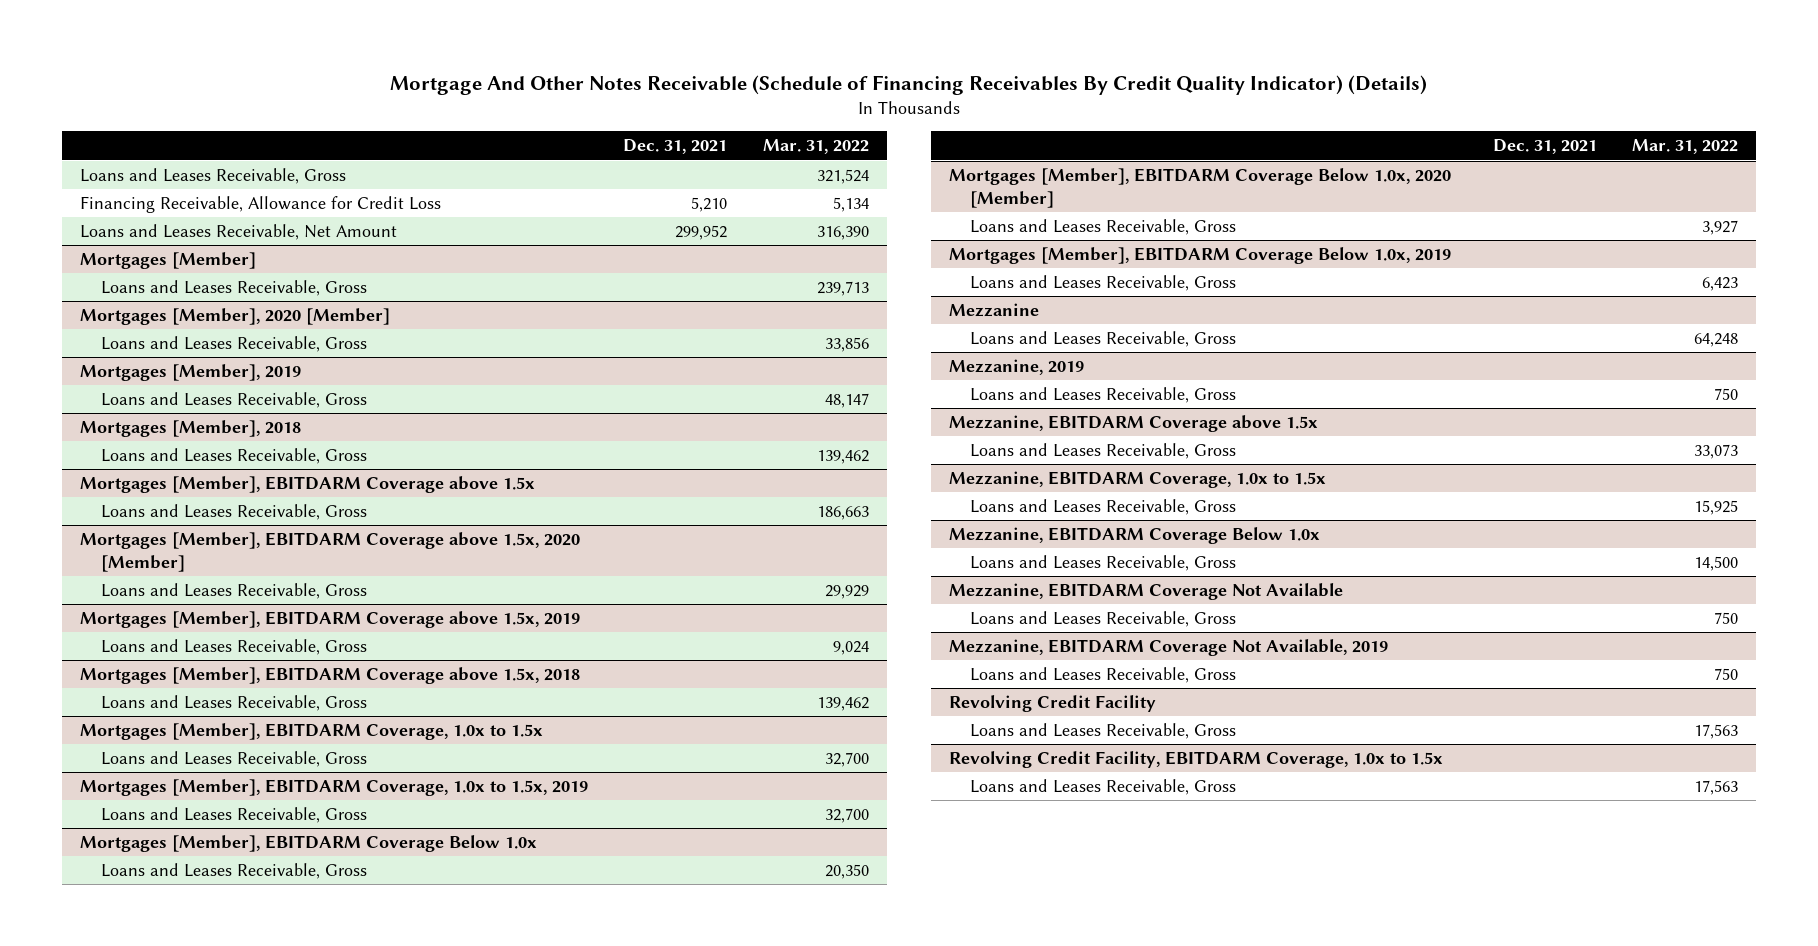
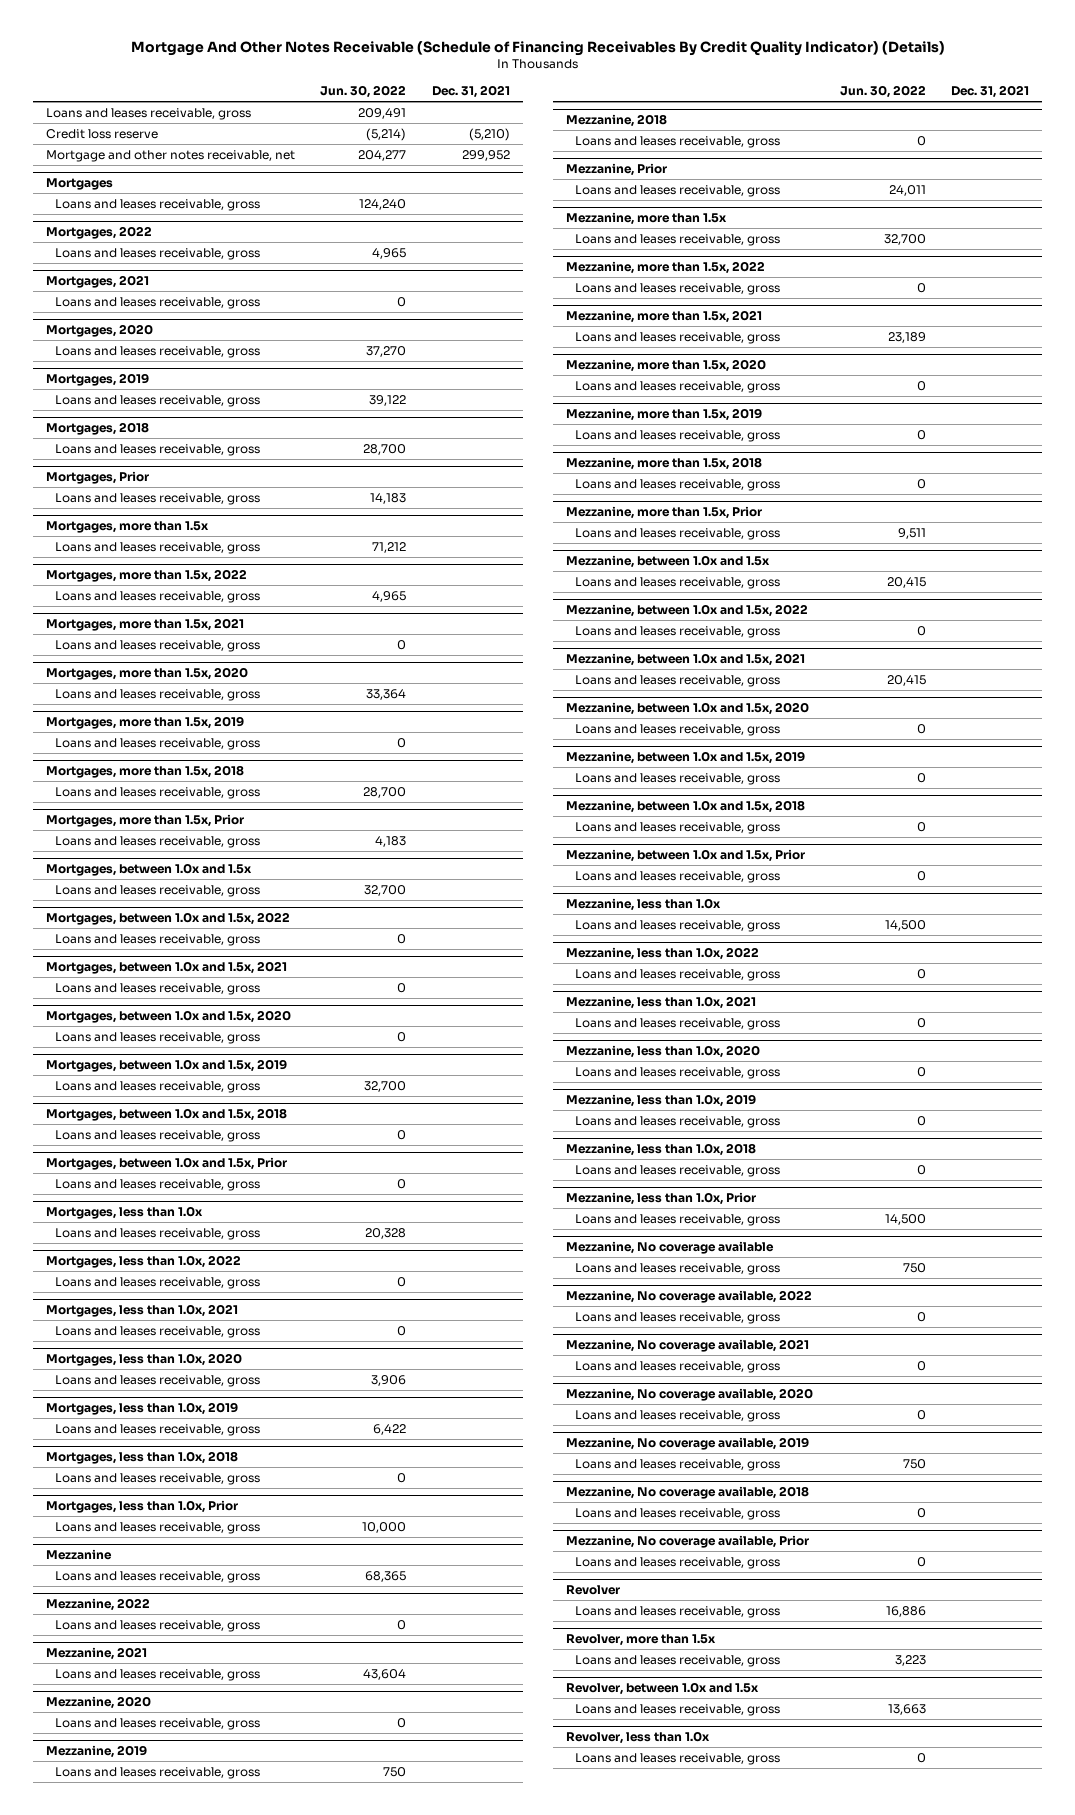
- | Dec. 31, 2021 | Mar. 31, 2022
+ | Jun. 30, 2022 | Dec. 31, 2021
- Loans and Leases Receivable, Gross | | 321,524
- Financing Receivable, Allowance for Credit Loss | 5,210 | 5,134
- Loans and Leases Receivable, Net Amount | 299,952 | 316,390
- Mortgages [Member]
- Loans and Leases Receivable, Gross | | 239,713
- Mortgages [Member], 2020 [Member]
- Loans and Leases Receivable, Gross | | 33,856
- Mortgages [Member], 2019
- Loans and Leases Receivable, Gross | | 48,147
- Mortgages [Member], 2018
- Loans and Leases Receivable, Gross | | 139,462
- Mortgages [Member], EBITDARM Coverage above 1.5x
- Loans and Leases Receivable, Gross | | 186,663
- Mortgages [Member], EBITDARM Coverage above 1.5x, 2020 [Member]
- Loans and Leases Receivable, Gross | | 29,929
- Mortgages [Member], EBITDARM Coverage above 1.5x, 2019
- Loans and Leases Receivable, Gross | | 9,024
- Mortgages [Member], EBITDARM Coverage above 1.5x, 2018
- Loans and Leases Receivable, Gross | | 139,462
- Mortgages [Member], EBITDARM Coverage, 1.0x to 1.5x
- Loans and Leases Receivable, Gross | | 32,700
- Mortgages [Member], EBITDARM Coverage, 1.0x to 1.5x, 2019
- Loans and Leases Receivable, Gross | | 32,700
- Mortgages [Member], EBITDARM Coverage Below 1.0x
- Loans and Leases Receivable, Gross | | 20,350
- Mortgages [Member], EBITDARM Coverage Below 1.0x, 2020 [Member]
- Loans and Leases Receivable, Gross | | 3,927
- Mortgages [Member], EBITDARM Coverage Below 1.0x, 2019
- Loans and Leases Receivable, Gross | | 6,423
+ Loans and leases receivable, gross | 209,491 |
+ Credit loss reserve | (5,214) | (5,210)
+ Mortgage and other notes receivable, net | 204,277 | 299,952
+ Mortgages
+ Loans and leases receivable, gross | 124,240 |
+ Mortgages, 2022
+ Loans and leases receivable, gross | 4,965 |
+ Mortgages, 2021
+ Loans and leases receivable, gross | 0 |
+ Mortgages, 2020
+ Loans and leases receivable, gross | 37,270 |
+ Mortgages, 2019
+ Loans and leases receivable, gross | 39,122 |
+ Mortgages, 2018
+ Loans and leases receivable, gross | 28,700 |
+ Mortgages, Prior
+ Loans and leases receivable, gross | 14,183 |
+ Mortgages, more than 1.5x
+ Loans and leases receivable, gross | 71,212 |
+ Mortgages, more than 1.5x, 2022
+ Loans and leases receivable, gross | 4,965 |
+ Mortgages, more than 1.5x, 2021
+ Loans and leases receivable, gross | 0 |
+ Mortgages, more than 1.5x, 2020
+ Loans and leases receivable, gross | 33,364 |
+ Mortgages, more than 1.5x, 2019
+ Loans and leases receivable, gross | 0 |
+ Mortgages, more than 1.5x, 2018
+ Loans and leases receivable, gross | 28,700 |
+ Mortgages, more than 1.5x, Prior
+ Loans and leases receivable, gross | 4,183 |
+ Mortgages, between 1.0x and 1.5x
+ Loans and leases receivable, gross | 32,700 |
+ Mortgages, between 1.0x and 1.5x, 2022
+ Loans and leases receivable, gross | 0 |
+ Mortgages, between 1.0x and 1.5x, 2021
+ Loans and leases receivable, gross | 0 |
+ Mortgages, between 1.0x and 1.5x, 2020
+ Loans and leases receivable, gross | 0 |
+ Mortgages, between 1.0x and 1.5x, 2019
+ Loans and leases receivable, gross | 32,700 |
+ Mortgages, between 1.0x and 1.5x, 2018
+ Loans and leases receivable, gross | 0 |
+ Mortgages, between 1.0x and 1.5x, Prior
+ Loans and leases receivable, gross | 0 |
+ Mortgages, less than 1.0x
+ Loans and leases receivable, gross | 20,328 |
+ Mortgages, less than 1.0x, 2022
+ Loans and leases receivable, gross | 0 |
+ Mortgages, less than 1.0x, 2021
+ Loans and leases receivable, gross | 0 |
+ Mortgages, less than 1.0x, 2020
+ Loans and leases receivable, gross | 3,906 |
+ Mortgages, less than 1.0x, 2019
+ Loans and leases receivable, gross | 6,422 |
+ Mortgages, less than 1.0x, 2018
+ Loans and leases receivable, gross | 0 |
+ Mortgages, less than 1.0x, Prior
+ Loans and leases receivable, gross | 10,000 |
@ Mezzanine
- Loans and Leases Receivable, Gross | | 64,248
+ Loans and leases receivable, gross | 68,365 |
+ Mezzanine, 2022
+ Loans and leases receivable, gross | 0 |
+ Mezzanine, 2021
+ Loans and leases receivable, gross | 43,604 |
+ Mezzanine, 2020
+ Loans and leases receivable, gross | 0 |
@ Mezzanine, 2019
- Loans and Leases Receivable, Gross | | 750
- Mezzanine, EBITDARM Coverage above 1.5x
- Loans and Leases Receivable, Gross | | 33,073
- Mezzanine, EBITDARM Coverage, 1.0x to 1.5x
- Loans and Leases Receivable, Gross | | 15,925
- Mezzanine, EBITDARM Coverage Below 1.0x
- Loans and Leases Receivable, Gross | | 14,500
- Mezzanine, EBITDARM Coverage Not Available
- Loans and Leases Receivable, Gross | | 750
- Mezzanine, EBITDARM Coverage Not Available, 2019
- Loans and Leases Receivable, Gross | | 750
- Revolving Credit Facility
- Loans and Leases Receivable, Gross | | 17,563
- Revolving Credit Facility, EBITDARM Coverage, 1.0x to 1.5x
- Loans and Leases Receivable, Gross | | 17,563
@ Mezzanine, 2019
+ Loans and leases receivable, gross | 750 |
+ Mezzanine, 2018
+ Loans and leases receivable, gross | 0 |
+ Mezzanine, Prior
+ Loans and leases receivable, gross | 24,011 |
+ Mezzanine, more than 1.5x
+ Loans and leases receivable, gross | 32,700 |
+ Mezzanine, more than 1.5x, 2022
+ Loans and leases receivable, gross | 0 |
+ Mezzanine, more than 1.5x, 2021
+ Loans and leases receivable, gross | 23,189 |
+ Mezzanine, more than 1.5x, 2020
+ Loans and leases receivable, gross | 0 |
+ Mezzanine, more than 1.5x, 2019
+ Loans and leases receivable, gross | 0 |
+ Mezzanine, more than 1.5x, 2018
+ Loans and leases receivable, gross | 0 |
+ Mezzanine, more than 1.5x, Prior
+ Loans and leases receivable, gross | 9,511 |
+ Mezzanine, between 1.0x and 1.5x
+ Loans and leases receivable, gross | 20,415 |
+ Mezzanine, between 1.0x and 1.5x, 2022
+ Loans and leases receivable, gross | 0 |
+ Mezzanine, between 1.0x and 1.5x, 2021
+ Loans and leases receivable, gross | 20,415 |
+ Mezzanine, between 1.0x and 1.5x, 2020
+ Loans and leases receivable, gross | 0 |
+ Mezzanine, between 1.0x and 1.5x, 2019
+ Loans and leases receivable, gross | 0 |
+ Mezzanine, between 1.0x and 1.5x, 2018
+ Loans and leases receivable, gross | 0 |
+ Mezzanine, between 1.0x and 1.5x, Prior
+ Loans and leases receivable, gross | 0 |
+ Mezzanine, less than 1.0x
+ Loans and leases receivable, gross | 14,500 |
+ Mezzanine, less than 1.0x, 2022
+ Loans and leases receivable, gross | 0 |
+ Mezzanine, less than 1.0x, 2021
+ Loans and leases receivable, gross | 0 |
+ Mezzanine, less than 1.0x, 2020
+ Loans and leases receivable, gross | 0 |
+ Mezzanine, less than 1.0x, 2019
+ Loans and leases receivable, gross | 0 |
+ Mezzanine, less than 1.0x, 2018
+ Loans and leases receivable, gross | 0 |
+ Mezzanine, less than 1.0x, Prior
+ Loans and leases receivable, gross | 14,500 |
+ Mezzanine, No coverage available
+ Loans and leases receivable, gross | 750 |
+ Mezzanine, No coverage available, 2022
+ Loans and leases receivable, gross | 0 |
+ Mezzanine, No coverage available, 2021
+ Loans and leases receivable, gross | 0 |
+ Mezzanine, No coverage available, 2020
+ Loans and leases receivable, gross | 0 |
+ Mezzanine, No coverage available, 2019
+ Loans and leases receivable, gross | 750 |
+ Mezzanine, No coverage available, 2018
+ Loans and leases receivable, gross | 0 |
+ Mezzanine, No coverage available, Prior
+ Loans and leases receivable, gross | 0 |
+ Revolver
+ Loans and leases receivable, gross | 16,886 |
+ Revolver, more than 1.5x
+ Loans and leases receivable, gross | 3,223 |
+ Revolver, between 1.0x and 1.5x
+ Loans and leases receivable, gross | 13,663 |
+ Revolver, less than 1.0x
+ Loans and leases receivable, gross | 0 |

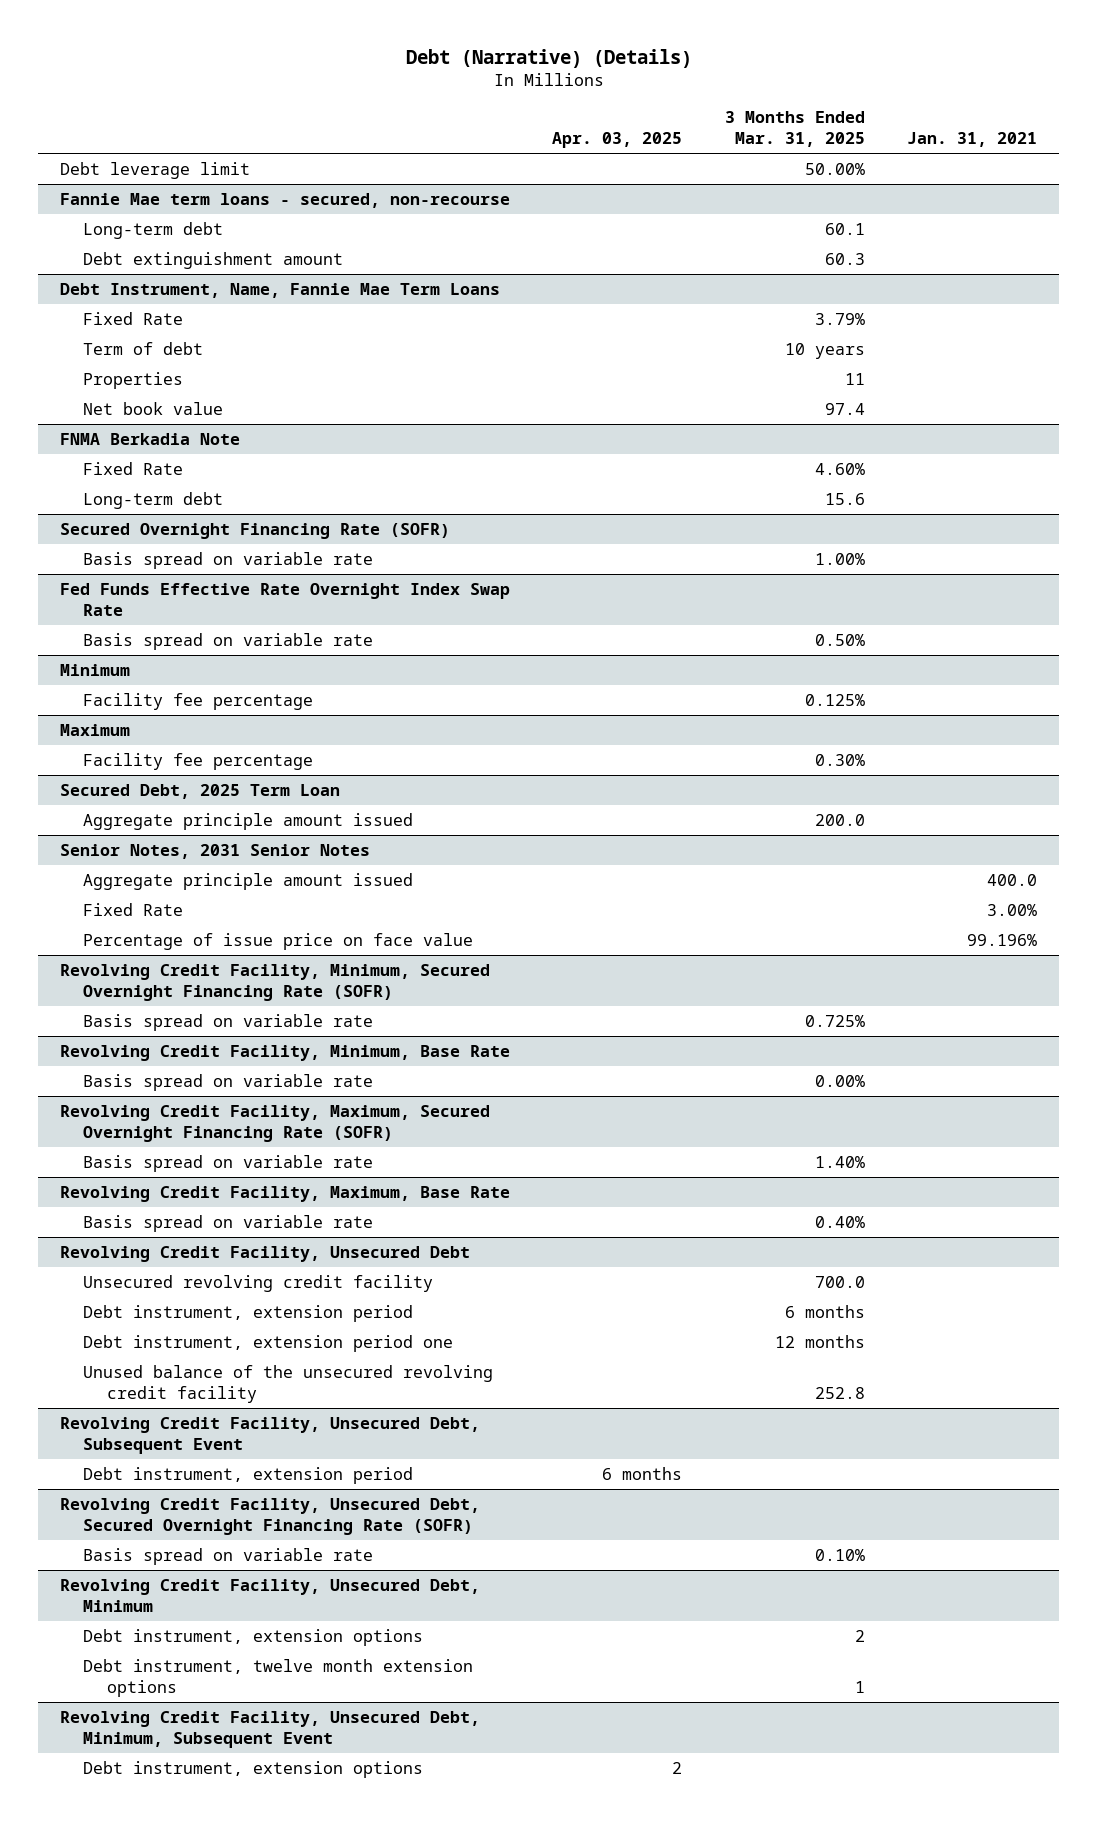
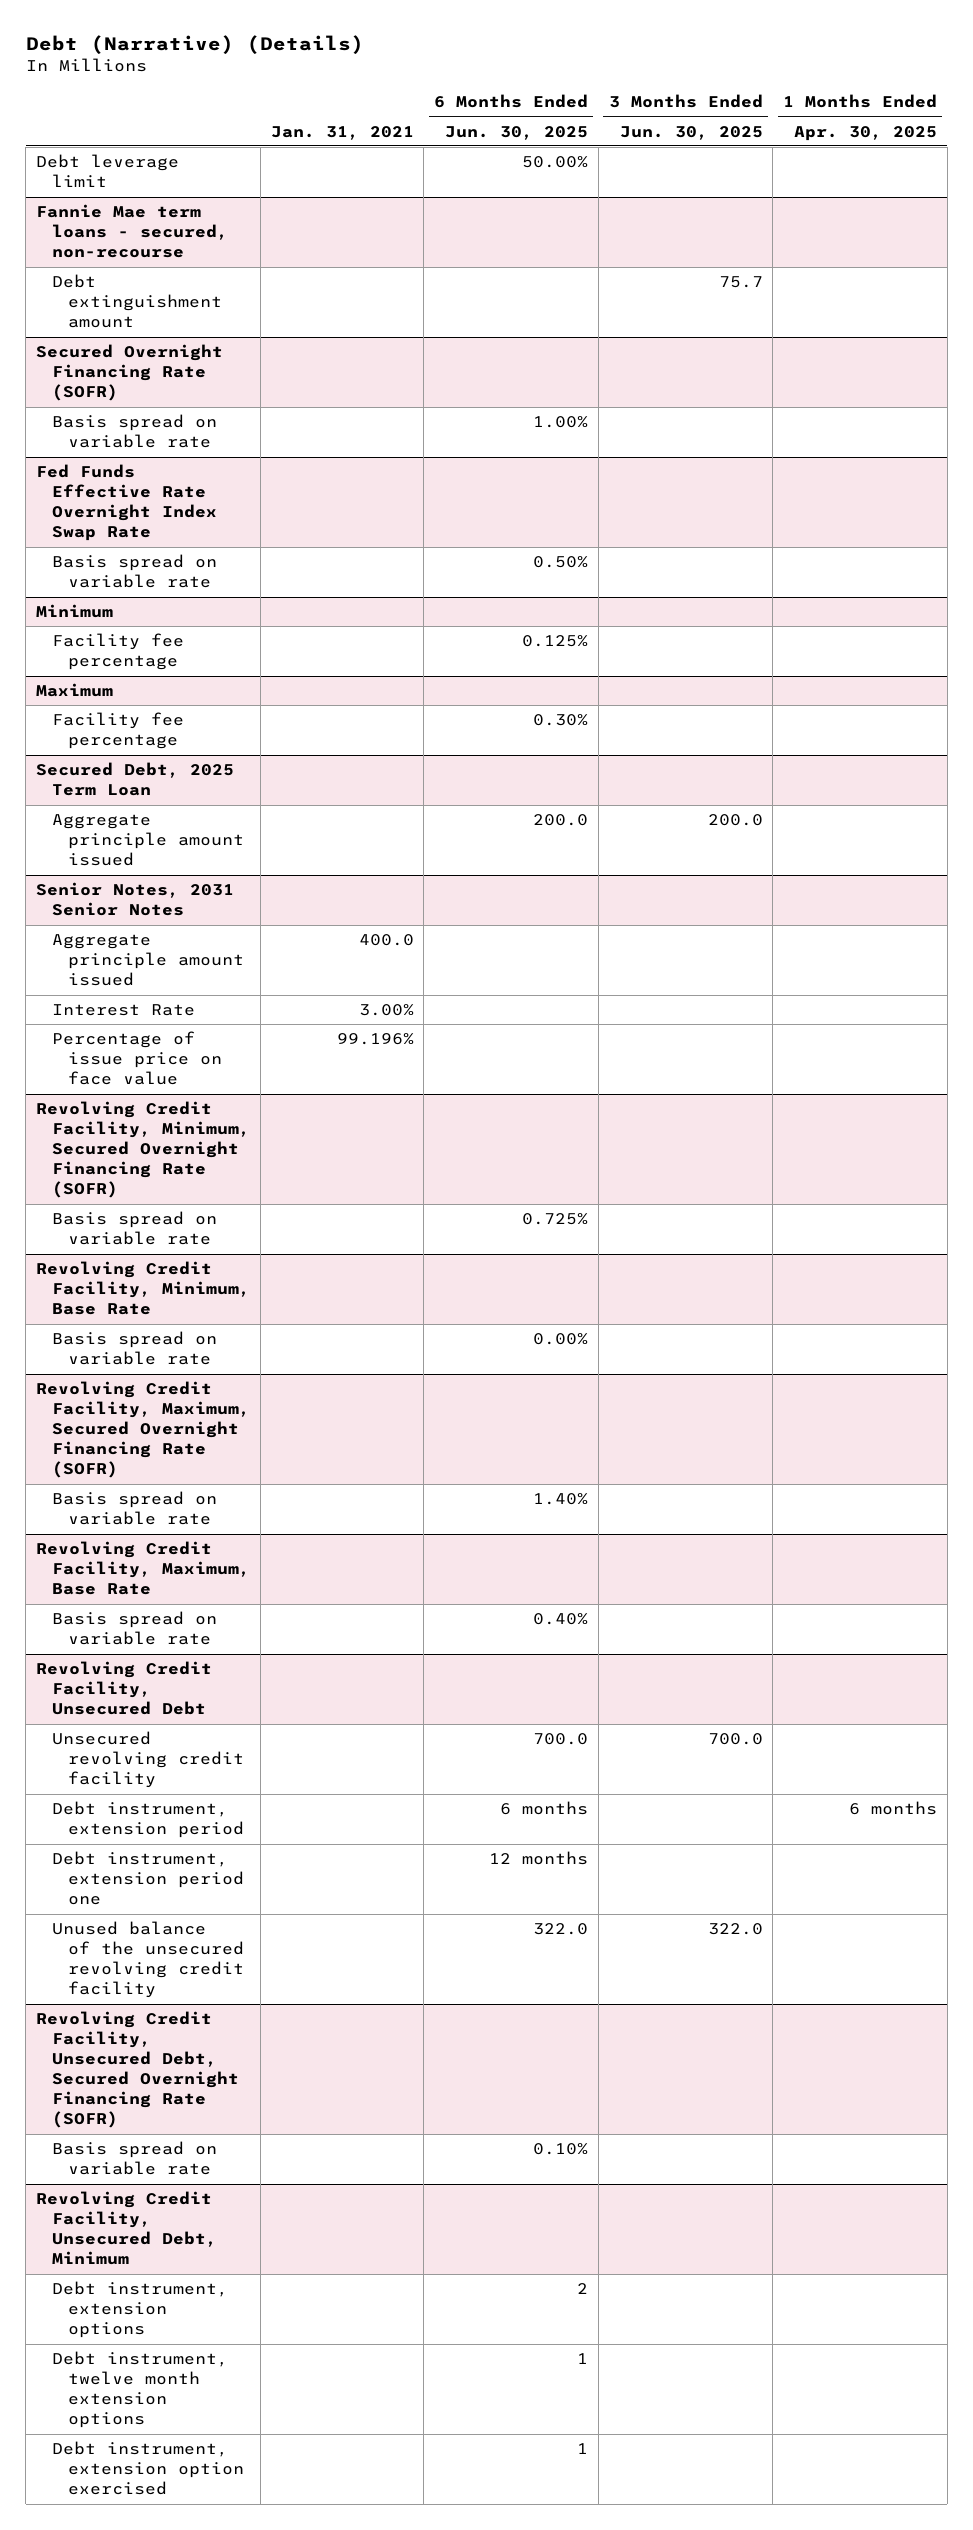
- | Apr. 03, 2025 | 3 Months Ended Mar. 31, 2025 | Jan. 31, 2021
+ | Jan. 31, 2021 | 6 Months Ended Jun. 30, 2025 | 3 Months Ended Jun. 30, 2025 | 1 Months Ended Apr. 30, 2025
@ Fannie Mae term loans - secured, non-recourse
- Long-term debt | | 60.1 |
- Debt Instrument, Name, Fannie Mae Term Loans
- Fixed Rate | | 3.79% |
- Term of debt | | 10 years |
- Properties | | 11 |
- Net book value | | 97.4 |
- FNMA Berkadia Note
- Fixed Rate | | 4.60% |
- Long-term debt | | 15.6 |
@ Senior Notes, 2031 Senior Notes
- Fixed Rate | | | 3.00%
+ Interest Rate | 3.00% | | |
- Revolving Credit Facility, Unsecured Debt, Subsequent Event
- Debt instrument, extension period | 6 months | |
- Revolving Credit Facility, Unsecured Debt, Minimum, Subsequent Event
- Debt instrument, extension options | 2 | |
@ Revolving Credit Facility, Unsecured Debt, Minimum
+ Debt instrument, extension option exercised | | 1 | |

